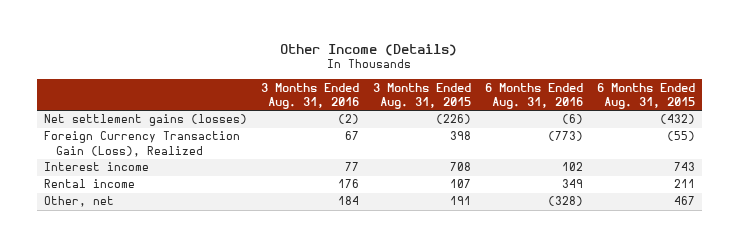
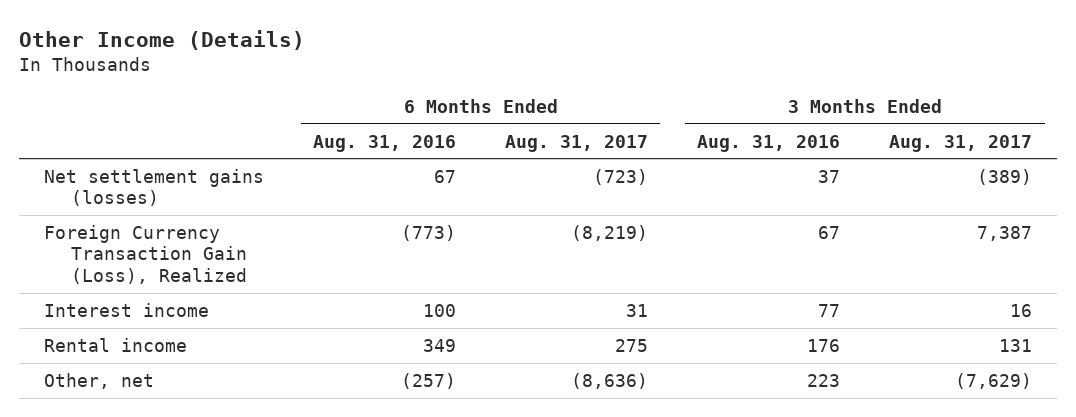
- | 3 Months Ended Aug. 31, 2016 | 3 Months Ended Aug. 31, 2015 | 6 Months Ended Aug. 31, 2016 | 6 Months Ended Aug. 31, 2015
+ | 6 Months Ended Aug. 31, 2016 | 6 Months Ended Aug. 31, 2017 | 3 Months Ended Aug. 31, 2016 | 3 Months Ended Aug. 31, 2017
- Net settlement gains (losses) | (2) | (226) | (6) | (432)
+ Net settlement gains (losses) | 67 | (723) | 37 | (389)
- Interest income | 77 | 708 | 102 | 743
+ Interest income | 100 | 31 | 77 | 16
- Other, net | 184 | 191 | (328) | 467
+ Other, net | (257) | (8,636) | 223 | (7,629)

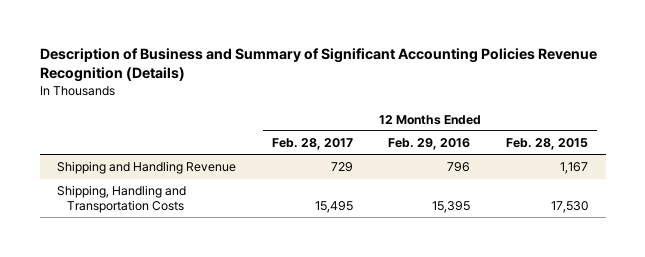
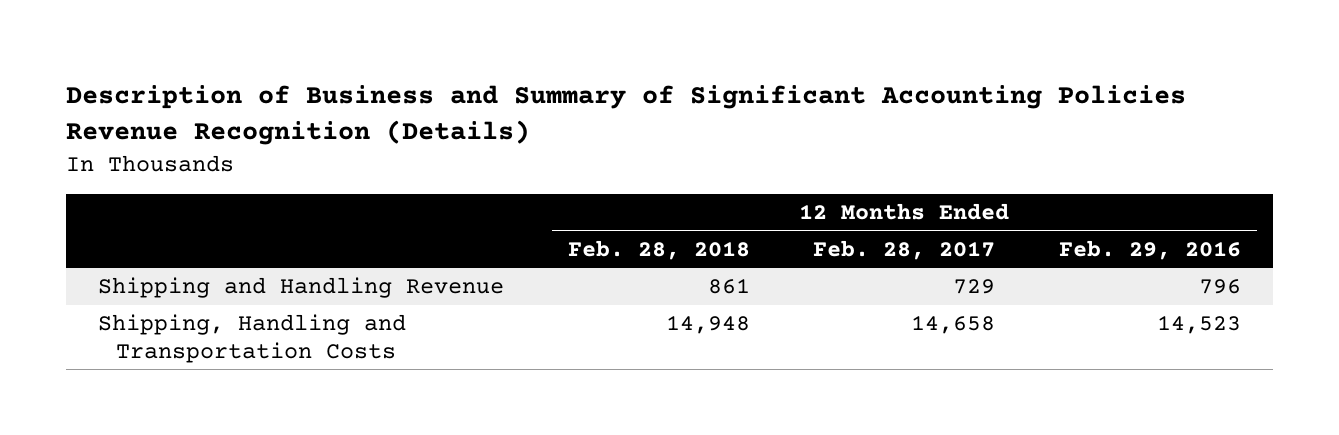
- | 12 Months Ended Feb. 28, 2017 | 12 Months Ended Feb. 29, 2016 | 12 Months Ended Feb. 28, 2015
+ | 12 Months Ended Feb. 28, 2018 | 12 Months Ended Feb. 28, 2017 | 12 Months Ended Feb. 29, 2016
- Shipping, Handling and Transportation Costs | 15,495 | 15,395 | 17,530
+ Shipping, Handling and Transportation Costs | 14,948 | 14,658 | 14,523

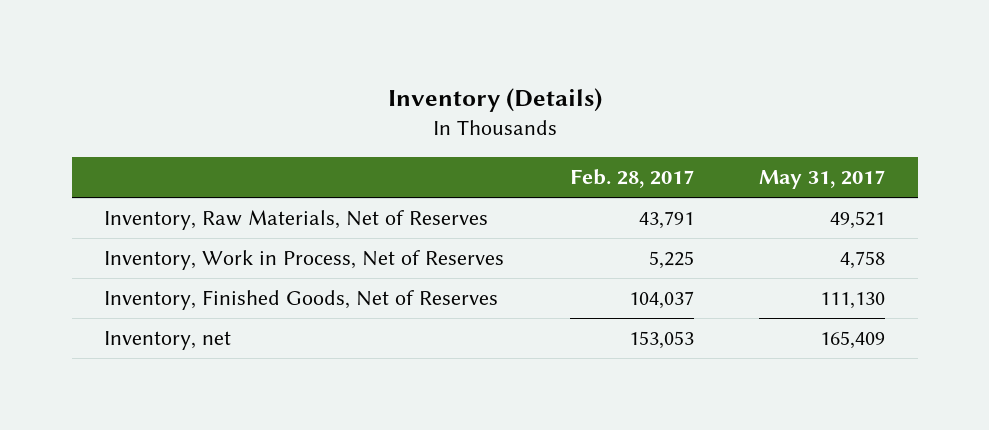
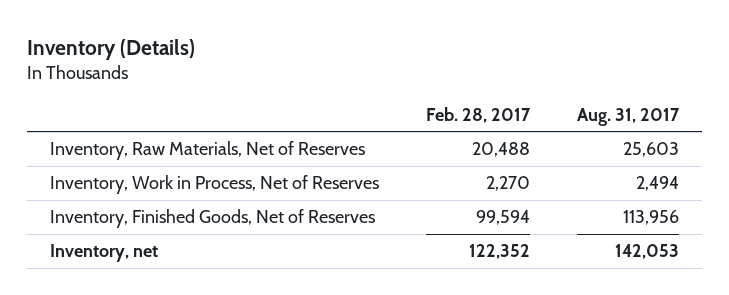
- | Feb. 28, 2017 | May 31, 2017
+ | Feb. 28, 2017 | Aug. 31, 2017
- Inventory, Raw Materials, Net of Reserves | 43,791 | 49,521
- Inventory, Work in Process, Net of Reserves | 5,225 | 4,758
- Inventory, Finished Goods, Net of Reserves | 104,037 | 111,130
- Inventory, net | 153,053 | 165,409
+ Inventory, Raw Materials, Net of Reserves | 20,488 | 25,603
+ Inventory, Work in Process, Net of Reserves | 2,270 | 2,494
+ Inventory, Finished Goods, Net of Reserves | 99,594 | 113,956
+ Inventory, net | 122,352 | 142,053

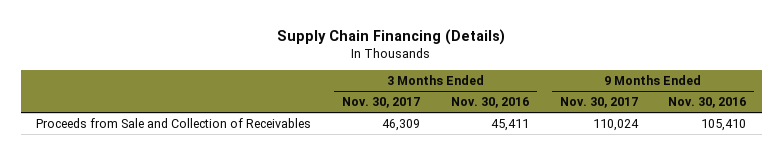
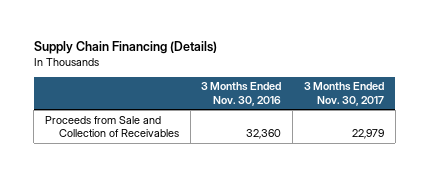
- | 3 Months Ended Nov. 30, 2017 | 3 Months Ended Nov. 30, 2016 | 9 Months Ended Nov. 30, 2017 | 9 Months Ended Nov. 30, 2016
+ | 3 Months Ended Nov. 30, 2016 | 3 Months Ended Nov. 30, 2017
- Proceeds from Sale and Collection of Receivables | 46,309 | 45,411 | 110,024 | 105,410
+ Proceeds from Sale and Collection of Receivables | 32,360 | 22,979

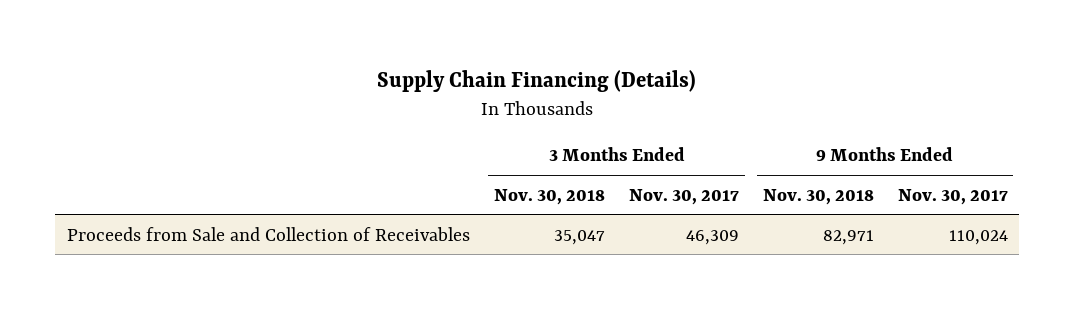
- | 3 Months Ended Nov. 30, 2016 | 3 Months Ended Nov. 30, 2017
+ | 3 Months Ended Nov. 30, 2018 | 3 Months Ended Nov. 30, 2017 | 9 Months Ended Nov. 30, 2018 | 9 Months Ended Nov. 30, 2017
- Proceeds from Sale and Collection of Receivables | 32,360 | 22,979
+ Proceeds from Sale and Collection of Receivables | 35,047 | 46,309 | 82,971 | 110,024

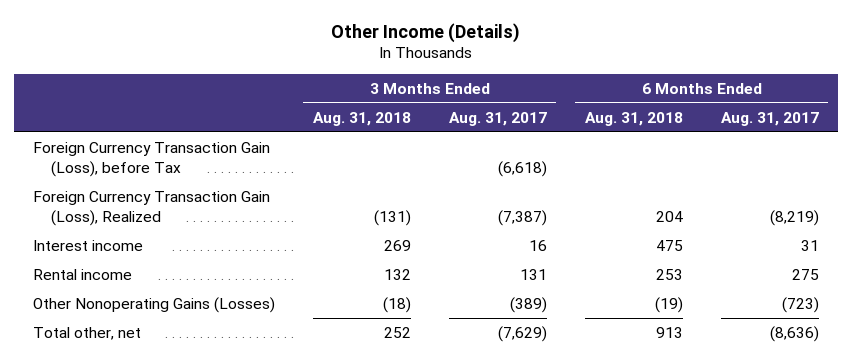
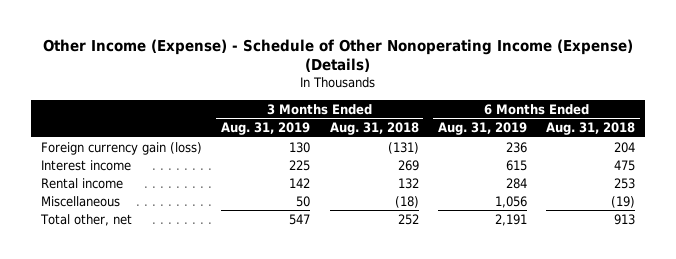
- Other Income (Details)
+ Other Income (Expense) - Schedule of Other Nonoperating Income (Expense) (Details)
- | 3 Months Ended Aug. 31, 2018 | 3 Months Ended Aug. 31, 2017 | 6 Months Ended Aug. 31, 2018 | 6 Months Ended Aug. 31, 2017
+ | 3 Months Ended Aug. 31, 2019 | 3 Months Ended Aug. 31, 2018 | 6 Months Ended Aug. 31, 2019 | 6 Months Ended Aug. 31, 2018
- Foreign Currency Transaction Gain (Loss), before Tax | | (6,618) | |
- Foreign Currency Transaction Gain (Loss), Realized | (131) | (7,387) | 204 | (8,219)
+ Foreign currency gain (loss) | 130 | (131) | 236 | 204
- Other Nonoperating Gains (Losses) | (18) | (389) | (19) | (723)
+ Miscellaneous | 50 | (18) | 1,056 | (19)

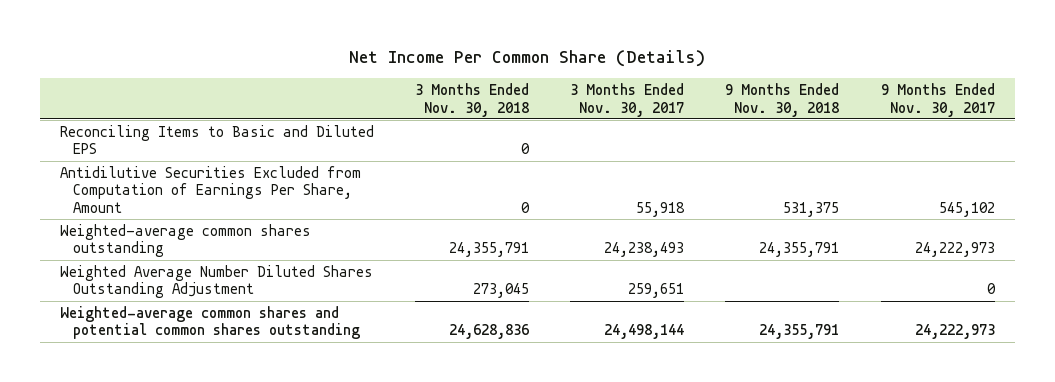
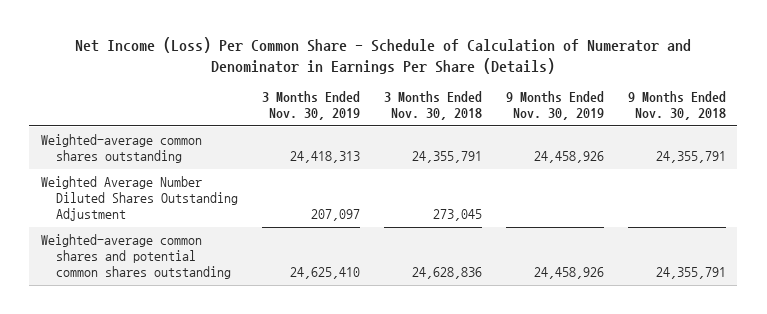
- Net Income Per Common Share (Details)
+ Net Income (Loss) Per Common Share - Schedule of Calculation of Numerator and Denominator in Earnings Per Share (Details)
- | 3 Months Ended Nov. 30, 2018 | 3 Months Ended Nov. 30, 2017 | 9 Months Ended Nov. 30, 2018 | 9 Months Ended Nov. 30, 2017
+ | 3 Months Ended Nov. 30, 2019 | 3 Months Ended Nov. 30, 2018 | 9 Months Ended Nov. 30, 2019 | 9 Months Ended Nov. 30, 2018
- Reconciling Items to Basic and Diluted EPS | 0 | | |
- Antidilutive Securities Excluded from Computation of Earnings Per Share, Amount | 0 | 55,918 | 531,375 | 545,102

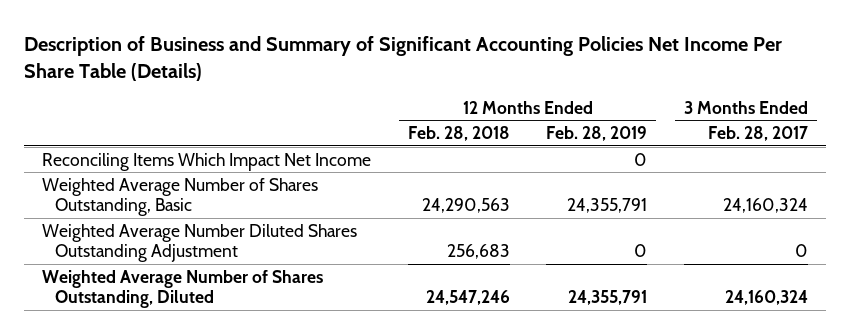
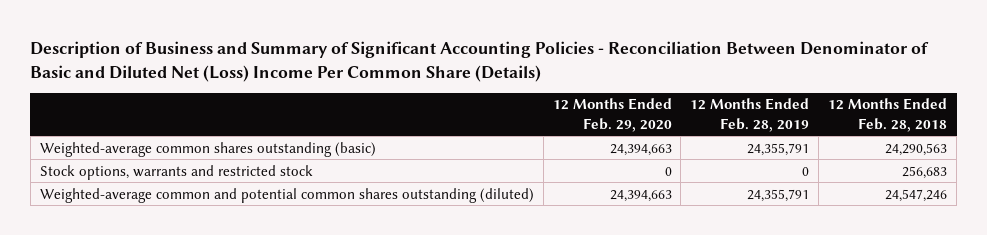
- Description of Business and Summary of Significant Accounting Policies Net Income Per Share Table (Details)
+ Description of Business and Summary of Significant Accounting Policies - Reconciliation Between Denominator of Basic and Diluted Net (Loss) Income Per Common Share (Details)
- | 12 Months Ended Feb. 28, 2018 | 12 Months Ended Feb. 28, 2019 | 3 Months Ended Feb. 28, 2017
+ | 12 Months Ended Feb. 29, 2020 | 12 Months Ended Feb. 28, 2019 | 12 Months Ended Feb. 28, 2018
- Reconciling Items Which Impact Net Income | | 0 |
- Weighted Average Number of Shares Outstanding, Basic | 24,290,563 | 24,355,791 | 24,160,324
- Weighted Average Number Diluted Shares Outstanding Adjustment | 256,683 | 0 | 0
- Weighted Average Number of Shares Outstanding, Diluted | 24,547,246 | 24,355,791 | 24,160,324
+ Weighted-average common shares outstanding (basic) | 24,394,663 | 24,355,791 | 24,290,563
+ Stock options, warrants and restricted stock | 0 | 0 | 256,683
+ Weighted-average common and potential common shares outstanding (diluted) | 24,394,663 | 24,355,791 | 24,547,246

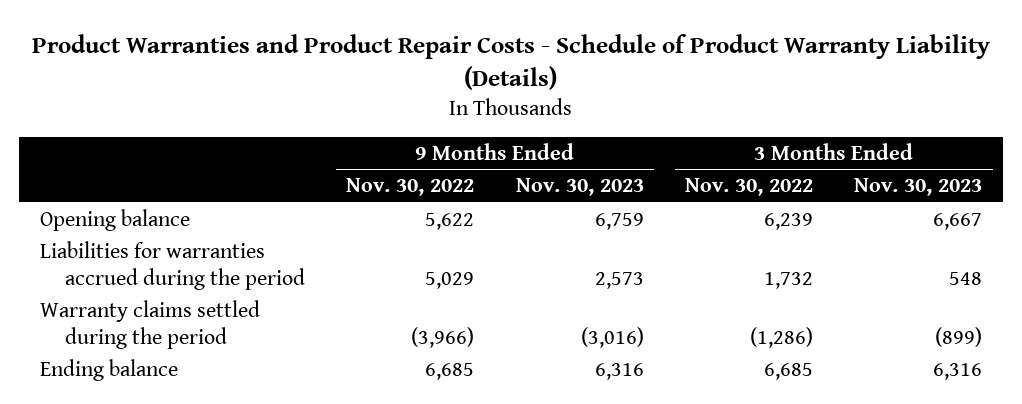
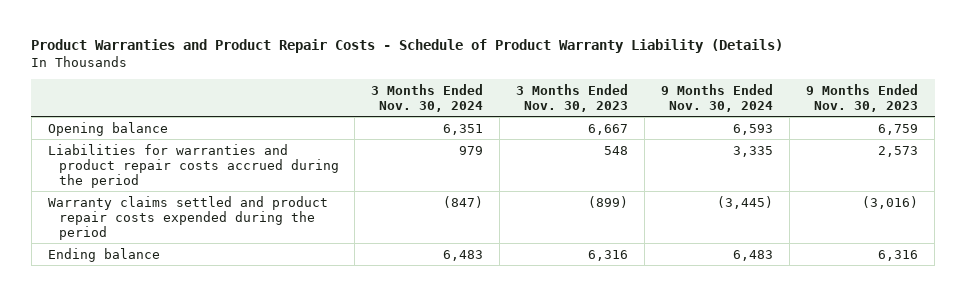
- | 9 Months Ended Nov. 30, 2022 | 9 Months Ended Nov. 30, 2023 | 3 Months Ended Nov. 30, 2022 | 3 Months Ended Nov. 30, 2023
+ | 3 Months Ended Nov. 30, 2024 | 3 Months Ended Nov. 30, 2023 | 9 Months Ended Nov. 30, 2024 | 9 Months Ended Nov. 30, 2023
- Liabilities for warranties accrued during the period | 5,029 | 2,573 | 1,732 | 548
- Warranty claims settled during the period | (3,966) | (3,016) | (1,286) | (899)
+ Liabilities for warranties and product repair costs accrued during the period | 979 | 548 | 3,335 | 2,573
+ Warranty claims settled and product repair costs expended during the period | (847) | (899) | (3,445) | (3,016)

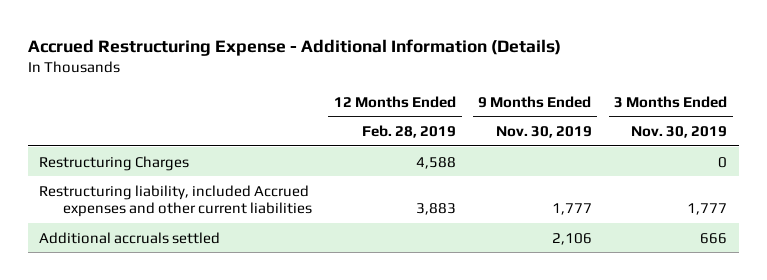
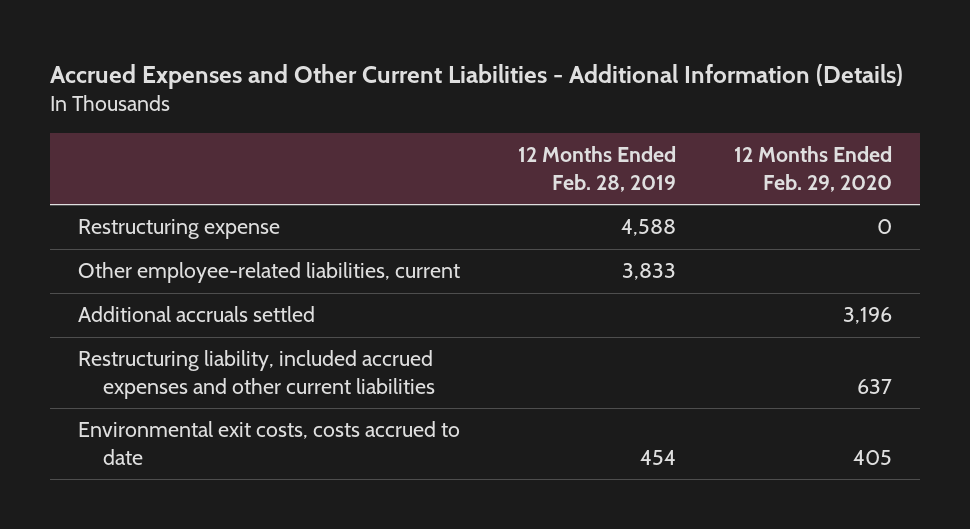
- Accrued Restructuring Expense - Additional Information (Details)
+ Accrued Expenses and Other Current Liabilities - Additional Information (Details)
- | 12 Months Ended Feb. 28, 2019 | 9 Months Ended Nov. 30, 2019 | 3 Months Ended Nov. 30, 2019
+ | 12 Months Ended Feb. 28, 2019 | 12 Months Ended Feb. 29, 2020
- Restructuring Charges | 4,588 | | 0
- Restructuring liability, included Accrued expenses and other current liabilities | 3,883 | 1,777 | 1,777
+ Restructuring expense | 4,588 | 0
+ Other employee-related liabilities, current | 3,833 |
+ Restructuring liability, included accrued expenses and other current liabilities | | 637
+ Environmental exit costs, costs accrued to date | 454 | 405

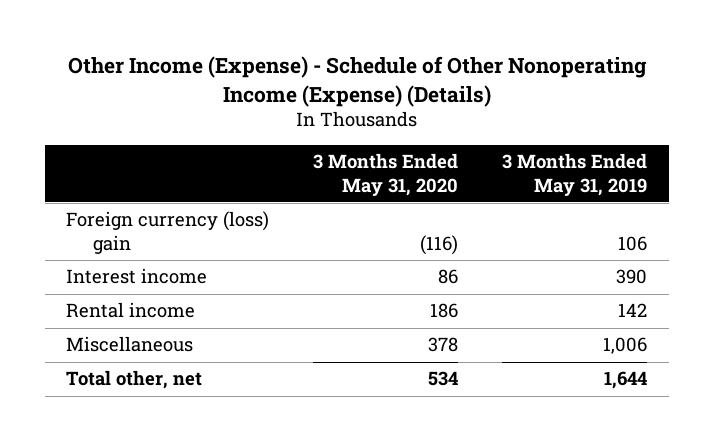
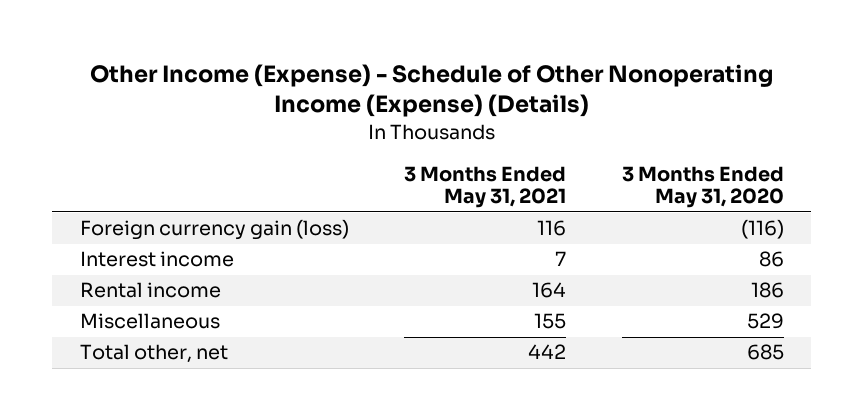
- | 3 Months Ended May 31, 2020 | 3 Months Ended May 31, 2019
+ | 3 Months Ended May 31, 2021 | 3 Months Ended May 31, 2020
- Foreign currency (loss) gain | (116) | 106
+ Foreign currency gain (loss) | 116 | (116)
- Miscellaneous | 378 | 1,006
- Total other, net | 534 | 1,644
+ Miscellaneous | 155 | 529
+ Total other, net | 442 | 685

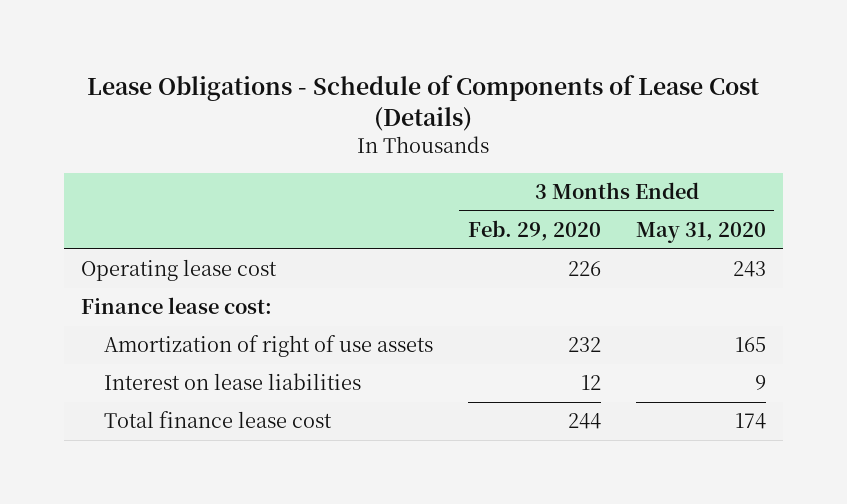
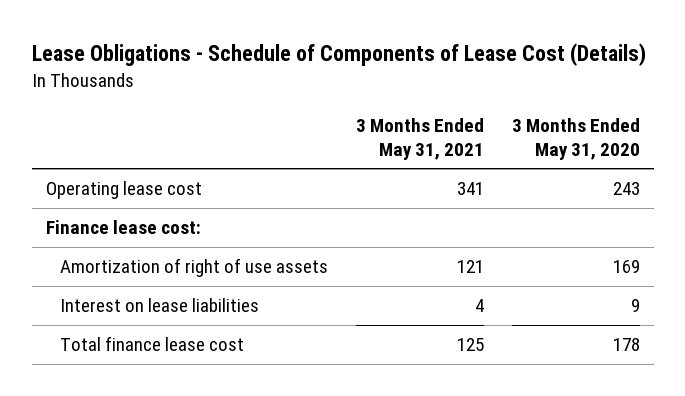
- | 3 Months Ended Feb. 29, 2020 | 3 Months Ended May 31, 2020
+ | 3 Months Ended May 31, 2021 | 3 Months Ended May 31, 2020
- Amortization of right of use assets | 232 | 165
+ Amortization of right of use assets | 121 | 169
- Total finance lease cost | 244 | 174
+ Total finance lease cost | 125 | 178

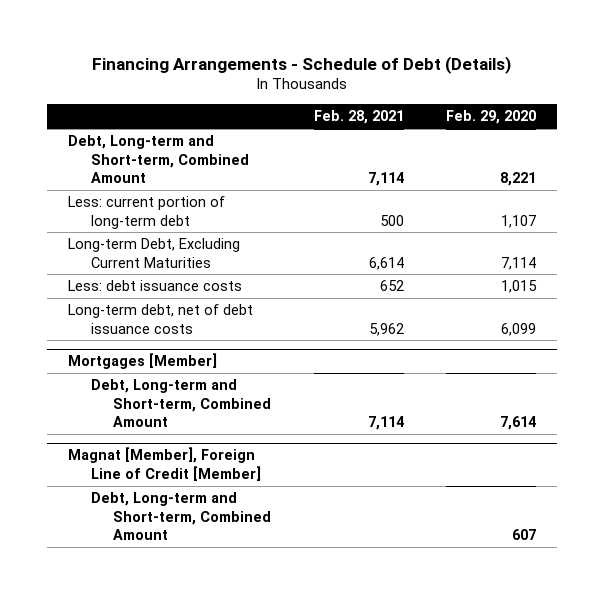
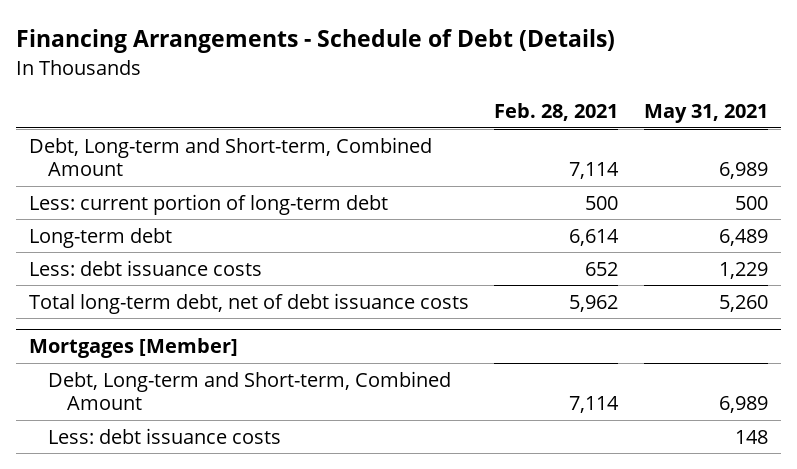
- | Feb. 28, 2021 | Feb. 29, 2020
+ | Feb. 28, 2021 | May 31, 2021
- Long-term Debt, Excluding Current Maturities | 6,614 | 7,114
+ Long-term debt | 6,614 | 6,489
- Long-term debt, net of debt issuance costs | 5,962 | 6,099
+ Total long-term debt, net of debt issuance costs | 5,962 | 5,260
- Magnat [Member], Foreign Line of Credit [Member]
- Debt, Long-term and Short-term, Combined Amount | | 607
@ Mortgages [Member]
+ Less: debt issuance costs | | 148

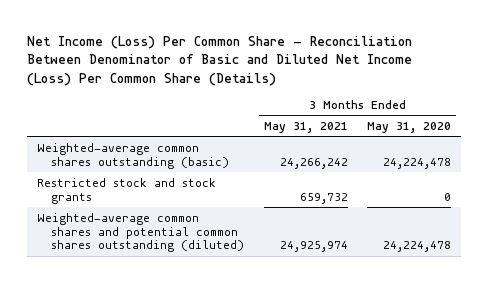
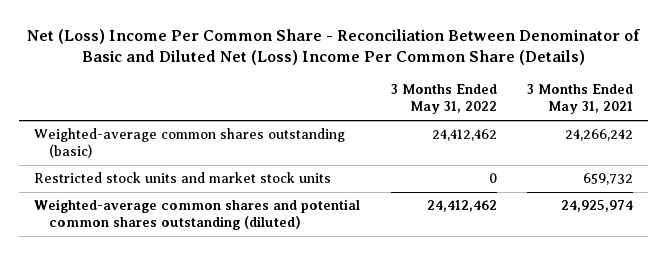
- Net Income (Loss) Per Common Share - Reconciliation Between Denominator of Basic and Diluted Net Income (Loss) Per Common Share (Details)
+ Net (Loss) Income Per Common Share - Reconciliation Between Denominator of Basic and Diluted Net (Loss) Income Per Common Share (Details)
- | 3 Months Ended May 31, 2021 | 3 Months Ended May 31, 2020
+ | 3 Months Ended May 31, 2022 | 3 Months Ended May 31, 2021
- Restricted stock and stock grants | 659,732 | 0
+ Restricted stock units and market stock units | 0 | 659,732

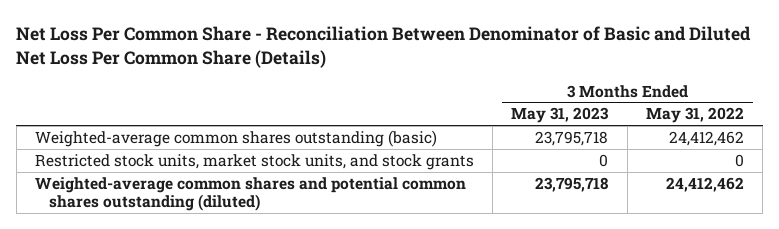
- Net (Loss) Income Per Common Share - Reconciliation Between Denominator of Basic and Diluted Net (Loss) Income Per Common Share (Details)
+ Net Loss Per Common Share - Reconciliation Between Denominator of Basic and Diluted Net Loss Per Common Share (Details)
- | 3 Months Ended May 31, 2022 | 3 Months Ended May 31, 2021
+ | 3 Months Ended May 31, 2023 | 3 Months Ended May 31, 2022
- Restricted stock units and market stock units | 0 | 659,732
+ Restricted stock units, market stock units, and stock grants | 0 | 0

